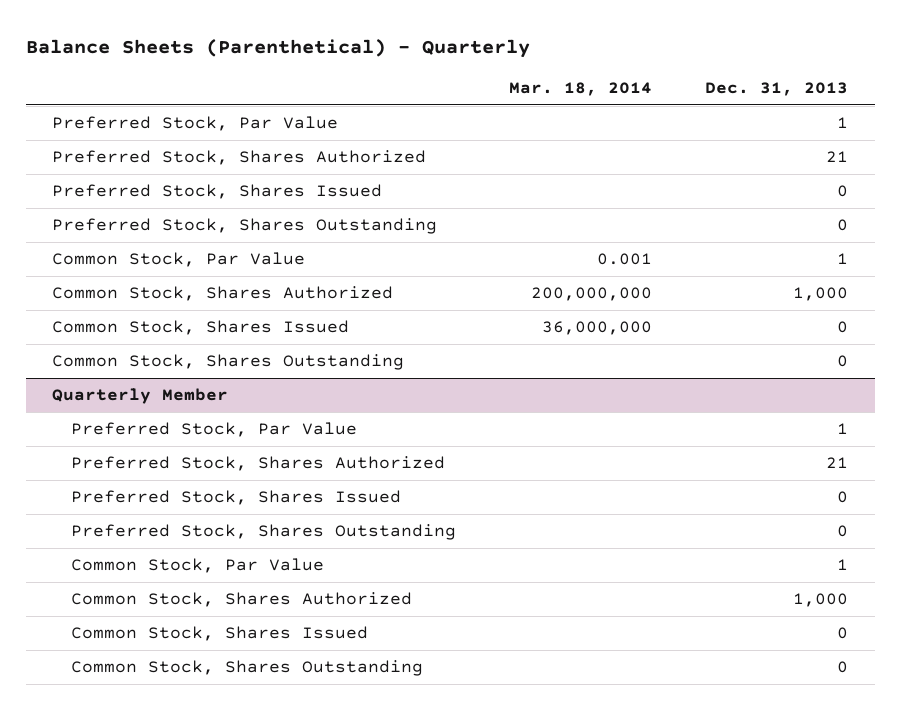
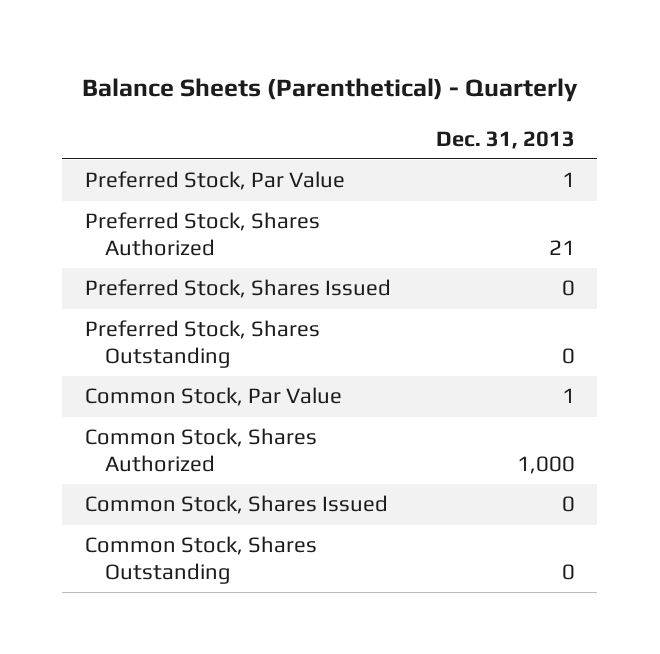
- | Mar. 18, 2014 | Dec. 31, 2013
+ | Dec. 31, 2013
- Quarterly Member
- Preferred Stock, Par Value | | 1
- Preferred Stock, Shares Authorized | | 21
- Preferred Stock, Shares Issued | | 0
- Preferred Stock, Shares Outstanding | | 0
- Common Stock, Par Value | | 1
- Common Stock, Shares Authorized | | 1,000
- Common Stock, Shares Issued | | 0
- Common Stock, Shares Outstanding | | 0

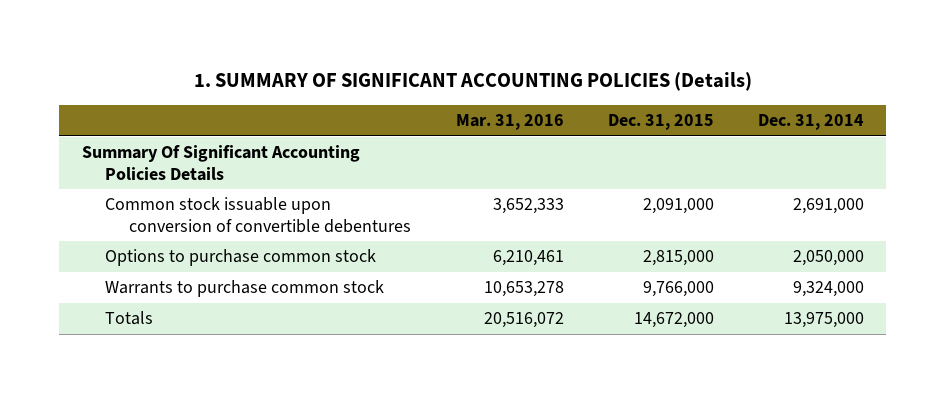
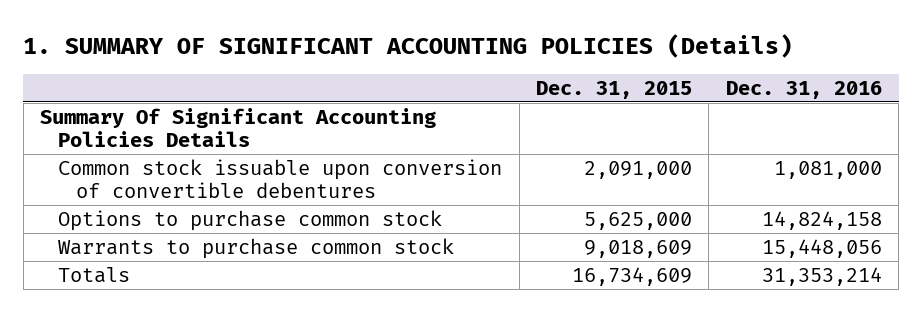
- | Mar. 31, 2016 | Dec. 31, 2015 | Dec. 31, 2014
+ | Dec. 31, 2015 | Dec. 31, 2016
- Options to purchase common stock | 6,210,461 | 2,815,000 | 2,050,000
- Warrants to purchase common stock | 10,653,278 | 9,766,000 | 9,324,000
- Totals | 20,516,072 | 14,672,000 | 13,975,000
+ Options to purchase common stock | 5,625,000 | 14,824,158
+ Warrants to purchase common stock | 9,018,609 | 15,448,056
+ Totals | 16,734,609 | 31,353,214

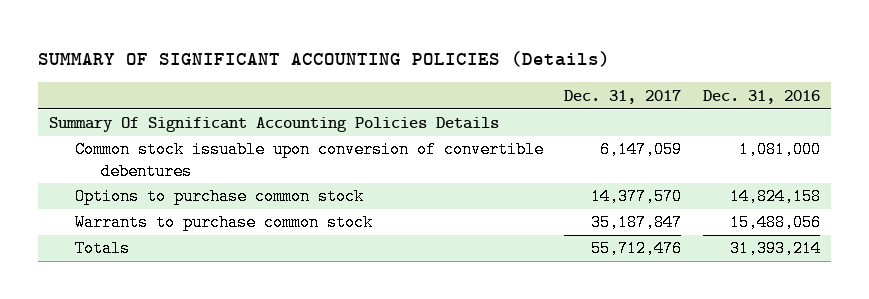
- 1. SUMMARY OF SIGNIFICANT ACCOUNTING POLICIES (Details)
+ SUMMARY OF SIGNIFICANT ACCOUNTING POLICIES (Details)
- | Dec. 31, 2015 | Dec. 31, 2016
+ | Dec. 31, 2017 | Dec. 31, 2016
- Warrants to purchase common stock | 9,018,609 | 15,448,056
- Totals | 16,734,609 | 31,353,214
+ Warrants to purchase common stock | 35,187,847 | 15,488,056
+ Totals | 55,712,476 | 31,393,214

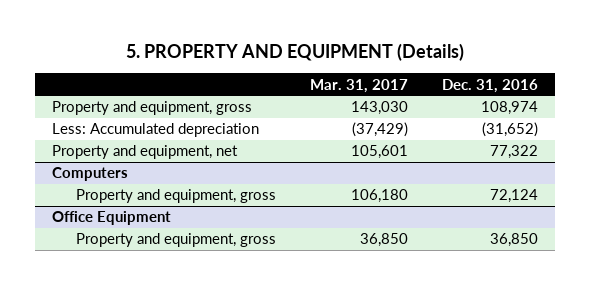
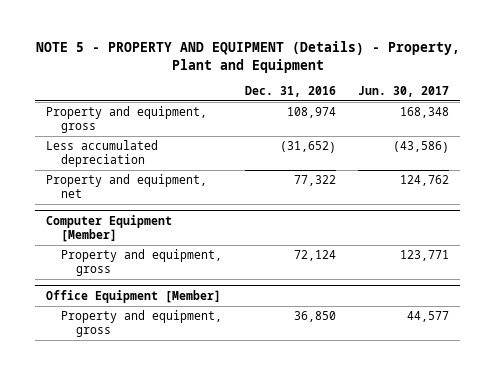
- 5. PROPERTY AND EQUIPMENT (Details)
+ NOTE 5 - PROPERTY AND EQUIPMENT (Details) - Property, Plant and Equipment
- | Mar. 31, 2017 | Dec. 31, 2016
+ | Dec. 31, 2016 | Jun. 30, 2017
- Less: Accumulated depreciation | (37,429) | (31,652)
+ Less accumulated depreciation | (31,652) | (43,586)
- Computers
+ Computer Equipment [Member]
- Office Equipment
+ Office Equipment [Member]

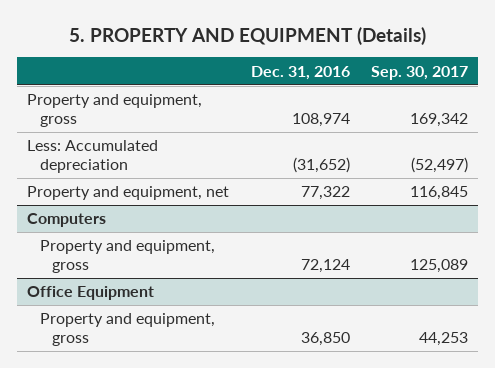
- NOTE 5 - PROPERTY AND EQUIPMENT (Details) - Property, Plant and Equipment
+ 5. PROPERTY AND EQUIPMENT (Details)
- | Dec. 31, 2016 | Jun. 30, 2017
+ | Dec. 31, 2016 | Sep. 30, 2017
- Less accumulated depreciation | (31,652) | (43,586)
+ Less: Accumulated depreciation | (31,652) | (52,497)
- Computer Equipment [Member]
+ Computers
- Office Equipment [Member]
+ Office Equipment

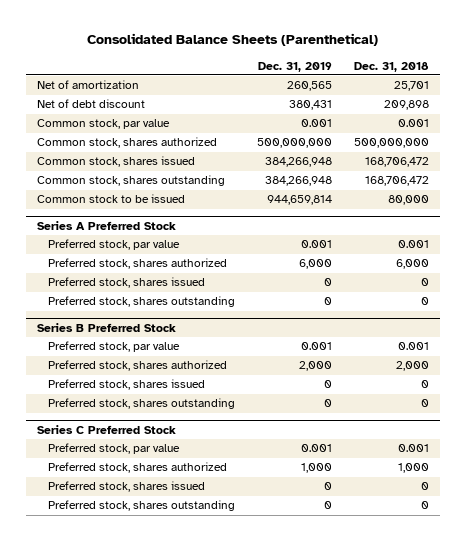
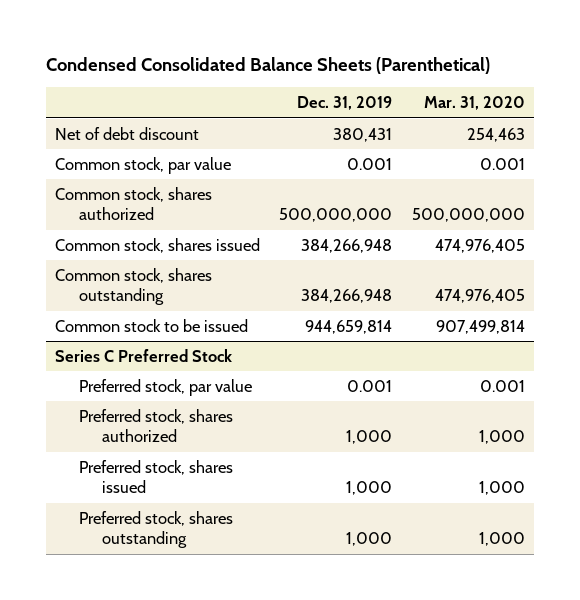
- Consolidated Balance Sheets (Parenthetical)
+ Condensed Consolidated Balance Sheets (Parenthetical)
- | Dec. 31, 2019 | Dec. 31, 2018
+ | Dec. 31, 2019 | Mar. 31, 2020
- Net of amortization | 260,565 | 25,701
- Series A Preferred Stock
- Preferred stock, par value | 0.001 | 0.001
- Preferred stock, shares authorized | 6,000 | 6,000
- Preferred stock, shares issued | 0 | 0
- Preferred stock, shares outstanding | 0 | 0
- Series B Preferred Stock
- Preferred stock, par value | 0.001 | 0.001
- Preferred stock, shares authorized | 2,000 | 2,000
- Preferred stock, shares issued | 0 | 0
- Preferred stock, shares outstanding | 0 | 0
@ Series C Preferred Stock
- Preferred stock, shares issued | 0 | 0
- Preferred stock, shares outstanding | 0 | 0
+ Preferred stock, shares issued | 1,000 | 1,000
+ Preferred stock, shares outstanding | 1,000 | 1,000

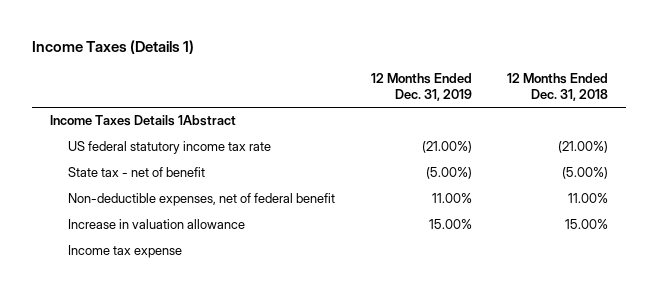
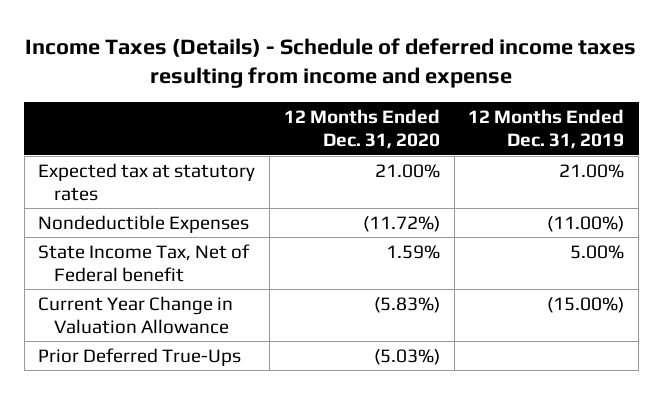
- Income Taxes (Details 1)
+ Income Taxes (Details) - Schedule of deferred income taxes resulting from income and expense
- | 12 Months Ended Dec. 31, 2019 | 12 Months Ended Dec. 31, 2018
+ | 12 Months Ended Dec. 31, 2020 | 12 Months Ended Dec. 31, 2019
- Income Taxes Details 1Abstract
- US federal statutory income tax rate | (21.00%) | (21.00%)
- State tax - net of benefit | (5.00%) | (5.00%)
- Non-deductible expenses, net of federal benefit | 11.00% | 11.00%
- Increase in valuation allowance | 15.00% | 15.00%
- Income tax expense
+ Expected tax at statutory rates | 21.00% | 21.00%
+ Nondeductible Expenses | (11.72%) | (11.00%)
+ State Income Tax, Net of Federal benefit | 1.59% | 5.00%
+ Current Year Change in Valuation Allowance | (5.83%) | (15.00%)
+ Prior Deferred True-Ups | (5.03%) |

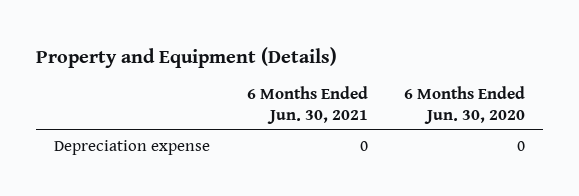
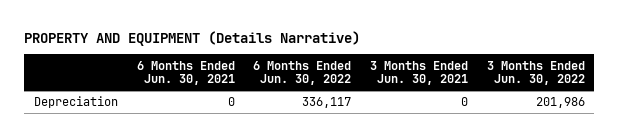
- Property and Equipment (Details)
+ PROPERTY AND EQUIPMENT (Details Narrative)
- | 6 Months Ended Jun. 30, 2021 | 6 Months Ended Jun. 30, 2020
+ | 6 Months Ended Jun. 30, 2021 | 6 Months Ended Jun. 30, 2022 | 3 Months Ended Jun. 30, 2021 | 3 Months Ended Jun. 30, 2022
- Depreciation expense | 0 | 0
+ Depreciation | 0 | 336,117 | 0 | 201,986

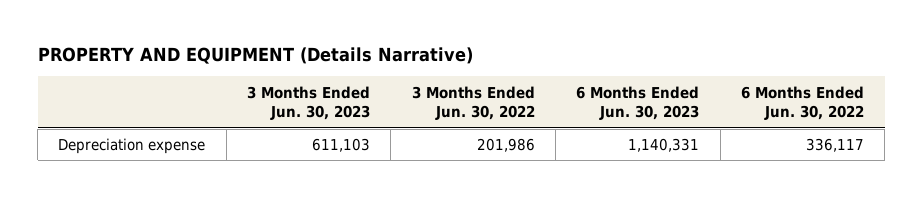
- | 6 Months Ended Jun. 30, 2021 | 6 Months Ended Jun. 30, 2022 | 3 Months Ended Jun. 30, 2021 | 3 Months Ended Jun. 30, 2022
+ | 3 Months Ended Jun. 30, 2023 | 3 Months Ended Jun. 30, 2022 | 6 Months Ended Jun. 30, 2023 | 6 Months Ended Jun. 30, 2022
- Depreciation | 0 | 336,117 | 0 | 201,986
+ Depreciation expense | 611,103 | 201,986 | 1,140,331 | 336,117

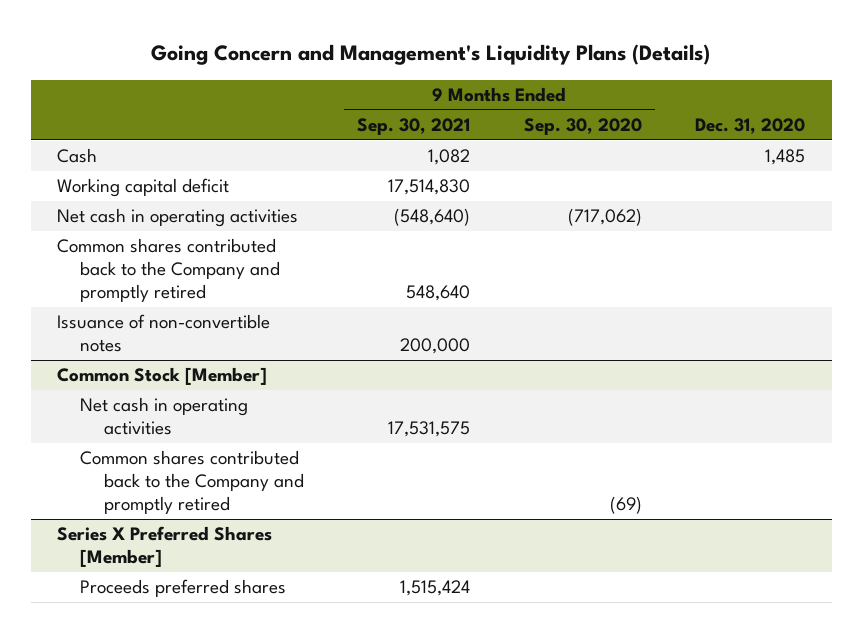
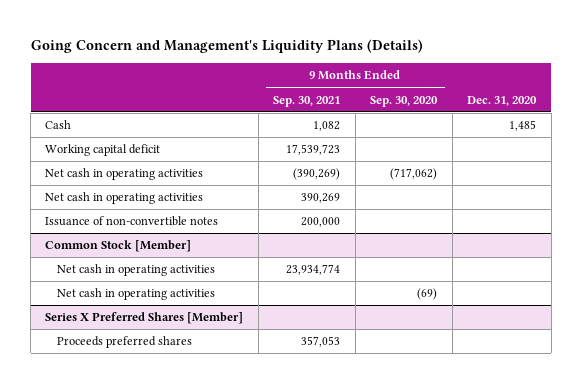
- Working capital deficit | 17,514,830 | |
- Net cash in operating activities | (548,640) | (717,062) |
- Common shares contributed back to the Company and promptly retired | 548,640 | |
+ Working capital deficit | 17,539,723 | |
+ Net cash in operating activities | (390,269) | (717,062) |
+ Net cash in operating activities | 390,269 | |
@ Common Stock [Member]
- Net cash in operating activities | 17,531,575 | |
- Common shares contributed back to the Company and promptly retired | | (69) |
+ Net cash in operating activities | 23,934,774 | |
+ Net cash in operating activities | | (69) |
@ Series X Preferred Shares [Member]
- Proceeds preferred shares | 1,515,424 | |
+ Proceeds preferred shares | 357,053 | |

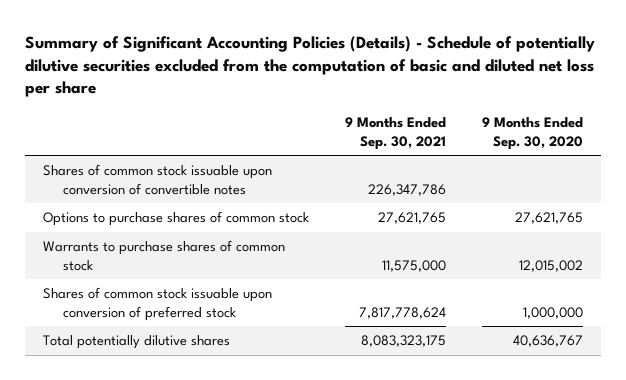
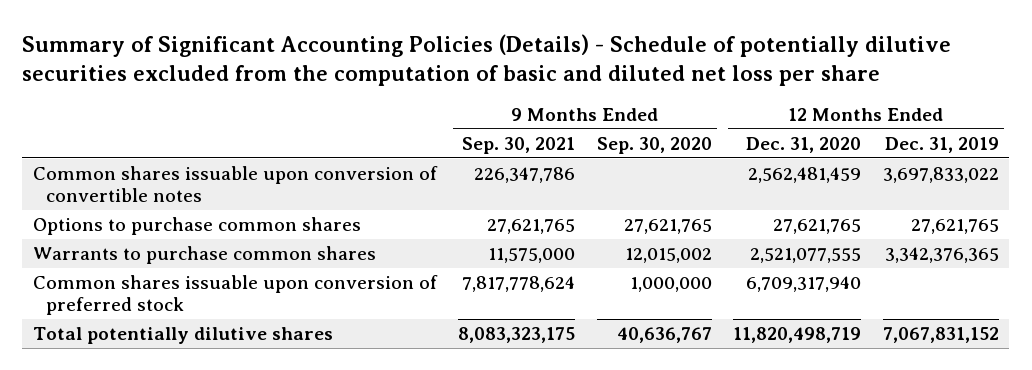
- | 9 Months Ended Sep. 30, 2021 | 9 Months Ended Sep. 30, 2020
+ | 9 Months Ended Sep. 30, 2021 | 9 Months Ended Sep. 30, 2020 | 12 Months Ended Dec. 31, 2020 | 12 Months Ended Dec. 31, 2019
- Shares of common stock issuable upon conversion of convertible notes | 226,347,786 |
- Options to purchase shares of common stock | 27,621,765 | 27,621,765
- Warrants to purchase shares of common stock | 11,575,000 | 12,015,002
- Shares of common stock issuable upon conversion of preferred stock | 7,817,778,624 | 1,000,000
+ Common shares issuable upon conversion of convertible notes | 226,347,786 | | 2,562,481,459 | 3,697,833,022
+ Options to purchase common shares | 27,621,765 | 27,621,765 | 27,621,765 | 27,621,765
+ Warrants to purchase common shares | 11,575,000 | 12,015,002 | 2,521,077,555 | 3,342,376,365
+ Common shares issuable upon conversion of preferred stock | 7,817,778,624 | 1,000,000 | 6,709,317,940 |

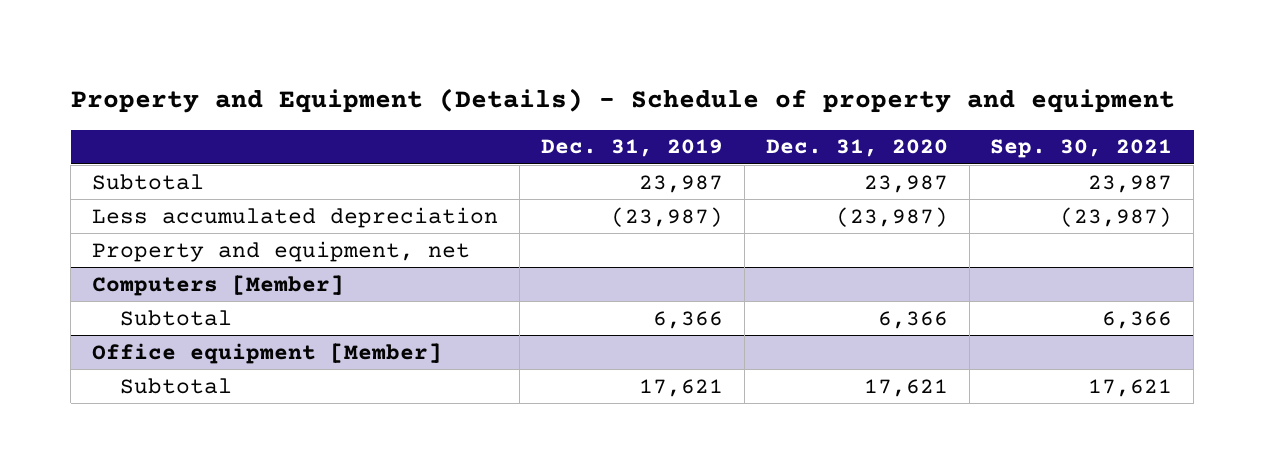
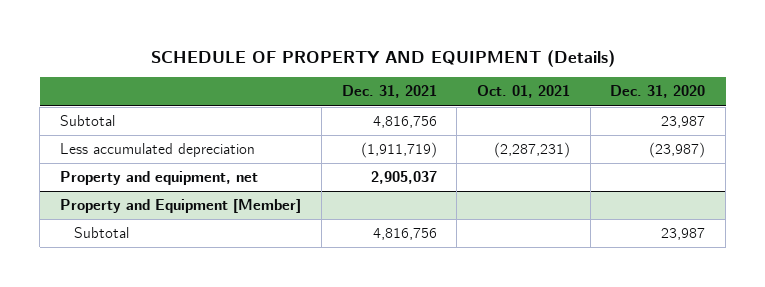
- Property and Equipment (Details) - Schedule of property and equipment
+ SCHEDULE OF PROPERTY AND EQUIPMENT (Details)
- | Dec. 31, 2019 | Dec. 31, 2020 | Sep. 30, 2021
+ | Dec. 31, 2021 | Oct. 01, 2021 | Dec. 31, 2020
- Computers [Member]
- Subtotal | 6,366 | 6,366 | 6,366
- Office equipment [Member]
- Subtotal | 17,621 | 17,621 | 17,621
+ Property and Equipment [Member]
+ Subtotal | 4,816,756 | | 23,987

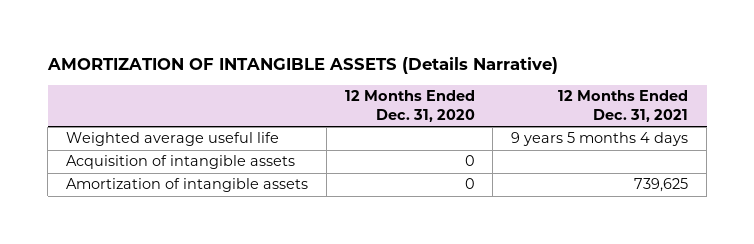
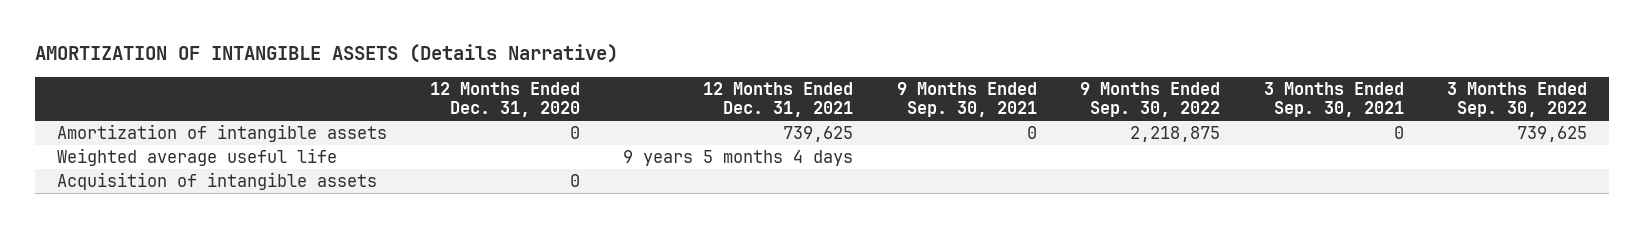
- | 12 Months Ended Dec. 31, 2020 | 12 Months Ended Dec. 31, 2021
+ | 12 Months Ended Dec. 31, 2020 | 12 Months Ended Dec. 31, 2021 | 9 Months Ended Sep. 30, 2021 | 9 Months Ended Sep. 30, 2022 | 3 Months Ended Sep. 30, 2021 | 3 Months Ended Sep. 30, 2022
moved up: Amortization of intangible assets | 0 | 739,625 | 0 | 2,218,875 | 0 | 739,625

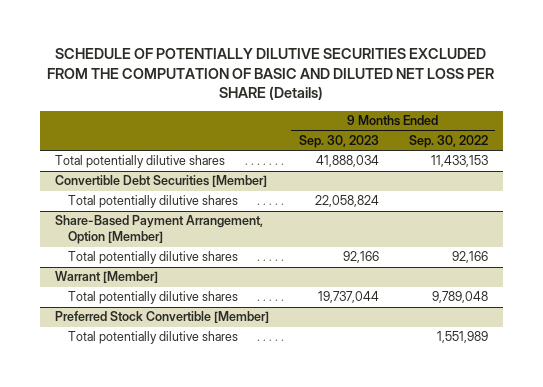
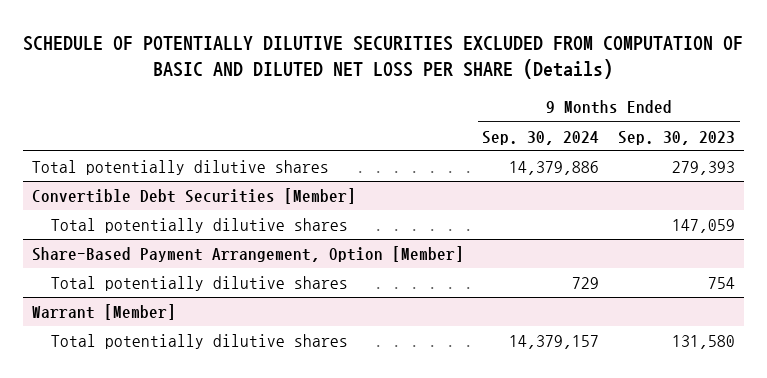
- SCHEDULE OF POTENTIALLY DILUTIVE SECURITIES EXCLUDED FROM THE COMPUTATION OF BASIC AND DILUTED NET LOSS PER SHARE (Details)
+ SCHEDULE OF POTENTIALLY DILUTIVE SECURITIES EXCLUDED FROM COMPUTATION OF BASIC AND DILUTED NET LOSS PER SHARE (Details)
- | 9 Months Ended Sep. 30, 2023 | 9 Months Ended Sep. 30, 2022
+ | 9 Months Ended Sep. 30, 2024 | 9 Months Ended Sep. 30, 2023
- Total potentially dilutive shares | 41,888,034 | 11,433,153
+ Total potentially dilutive shares | 14,379,886 | 279,393
@ Convertible Debt Securities [Member]
- Total potentially dilutive shares | 22,058,824 |
+ Total potentially dilutive shares | | 147,059
@ Share-Based Payment Arrangement, Option [Member]
- Total potentially dilutive shares | 92,166 | 92,166
+ Total potentially dilutive shares | 729 | 754
@ Warrant [Member]
- Total potentially dilutive shares | 19,737,044 | 9,789,048
- Preferred Stock Convertible [Member]
- Total potentially dilutive shares | | 1,551,989
@ Warrant [Member]
+ Total potentially dilutive shares | 14,379,157 | 131,580

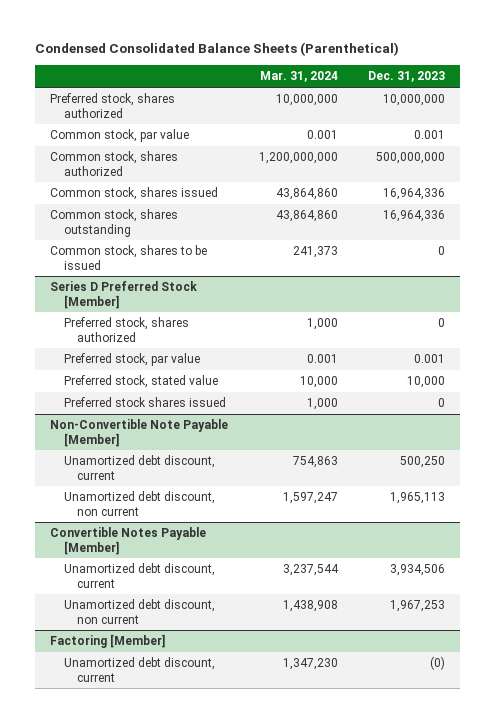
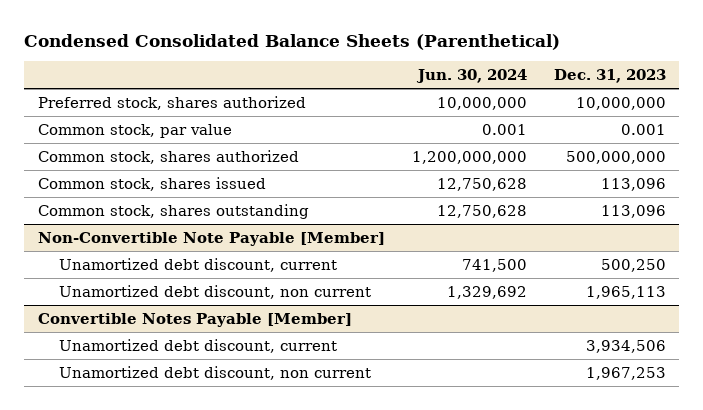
- | Mar. 31, 2024 | Dec. 31, 2023
+ | Jun. 30, 2024 | Dec. 31, 2023
- Common stock, shares issued | 43,864,860 | 16,964,336
- Common stock, shares outstanding | 43,864,860 | 16,964,336
- Common stock, shares to be issued | 241,373 | 0
- Series D Preferred Stock [Member]
- Preferred stock, shares authorized | 1,000 | 0
- Preferred stock, par value | 0.001 | 0.001
- Preferred stock, stated value | 10,000 | 10,000
- Preferred stock shares issued | 1,000 | 0
+ Common stock, shares issued | 12,750,628 | 113,096
+ Common stock, shares outstanding | 12,750,628 | 113,096
- Factoring [Member]
- Unamortized debt discount, current | 1,347,230 | (0)

